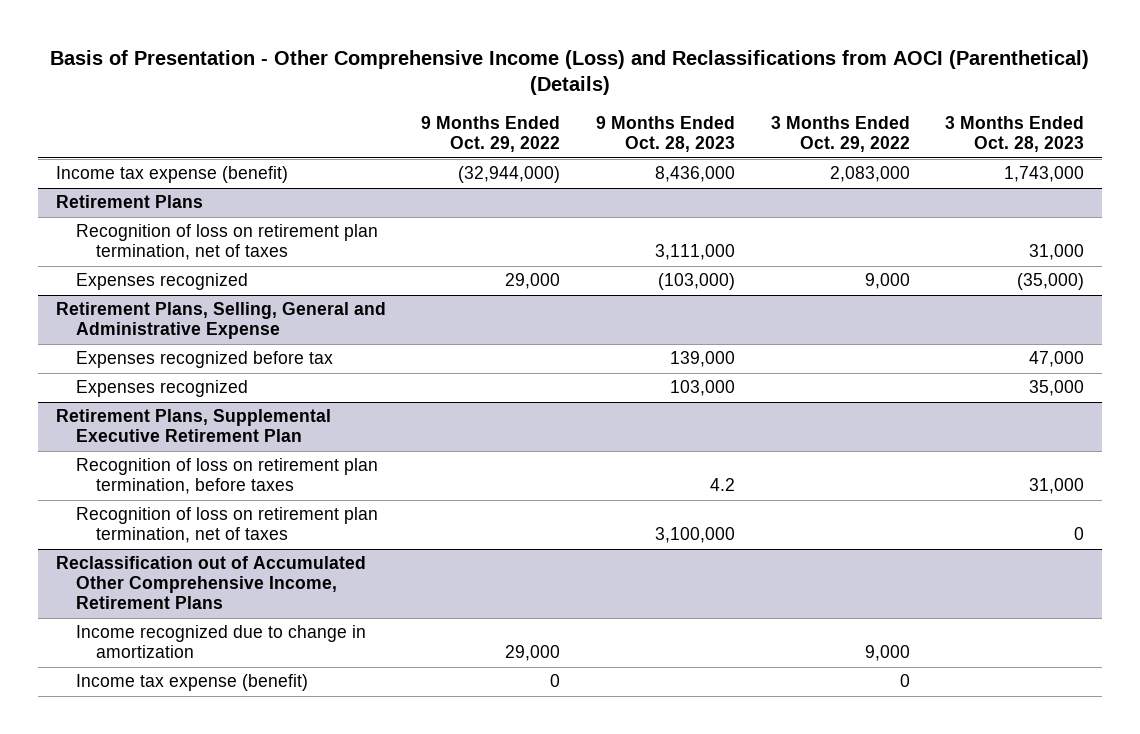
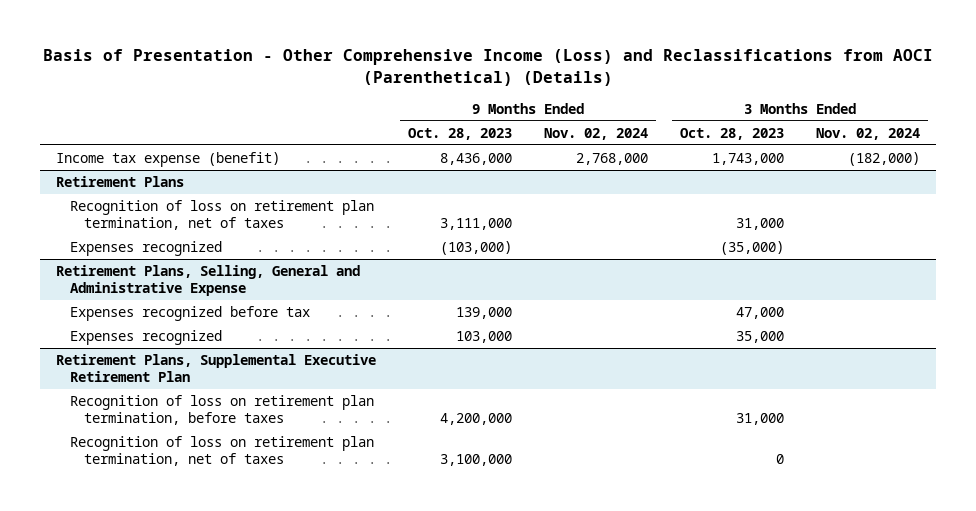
- | 9 Months Ended Oct. 29, 2022 | 9 Months Ended Oct. 28, 2023 | 3 Months Ended Oct. 29, 2022 | 3 Months Ended Oct. 28, 2023
+ | 9 Months Ended Oct. 28, 2023 | 9 Months Ended Nov. 02, 2024 | 3 Months Ended Oct. 28, 2023 | 3 Months Ended Nov. 02, 2024
@ Retirement Plans, Supplemental Executive Retirement Plan
- Recognition of loss on retirement plan termination, before taxes | | 4.2 | | 31,000
+ Recognition of loss on retirement plan termination, before taxes | 4,200,000 | | 31,000 |
- Reclassification out of Accumulated Other Comprehensive Income, Retirement Plans
- Income recognized due to change in amortization | 29,000 | | 9,000 |
- Income tax expense (benefit) | 0 | | 0 |

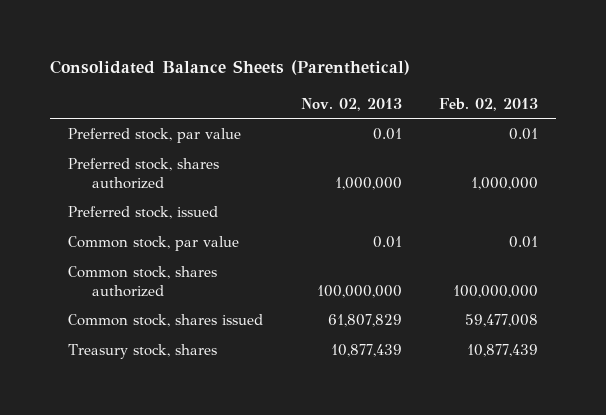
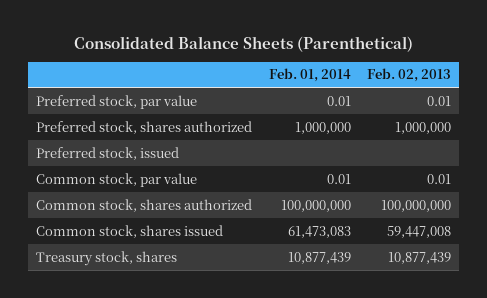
- | Nov. 02, 2013 | Feb. 02, 2013
+ | Feb. 01, 2014 | Feb. 02, 2013
- Common stock, shares issued | 61,807,829 | 59,477,008
+ Common stock, shares issued | 61,473,083 | 59,447,008

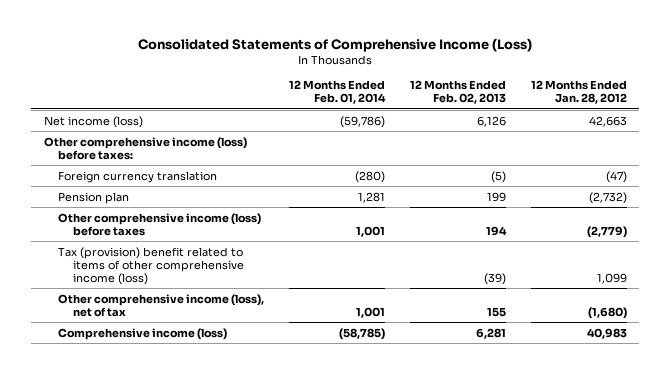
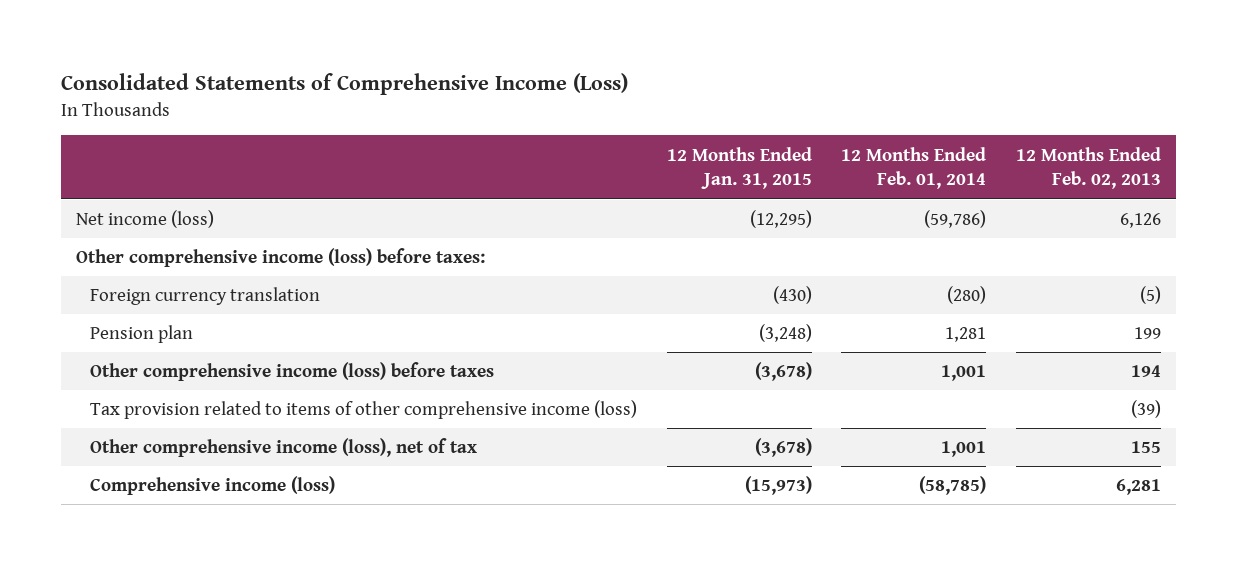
- | 12 Months Ended Feb. 01, 2014 | 12 Months Ended Feb. 02, 2013 | 12 Months Ended Jan. 28, 2012
+ | 12 Months Ended Jan. 31, 2015 | 12 Months Ended Feb. 01, 2014 | 12 Months Ended Feb. 02, 2013
- Tax (provision) benefit related to items of other comprehensive income (loss) | | (39) | 1,099
+ Tax provision related to items of other comprehensive income (loss) | | | (39)

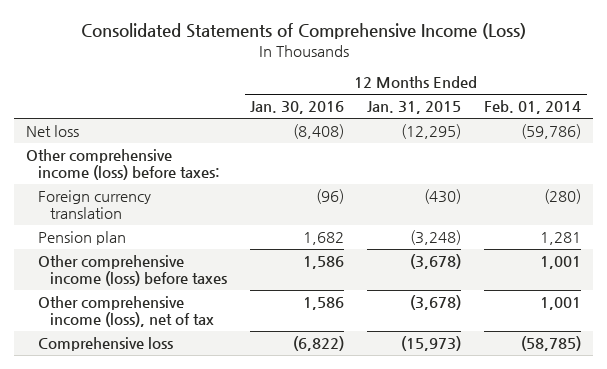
- | 12 Months Ended Jan. 31, 2015 | 12 Months Ended Feb. 01, 2014 | 12 Months Ended Feb. 02, 2013
+ | 12 Months Ended Jan. 30, 2016 | 12 Months Ended Jan. 31, 2015 | 12 Months Ended Feb. 01, 2014
- Net income (loss) | (12,295) | (59,786) | 6,126
+ Net loss | (8,408) | (12,295) | (59,786)
- Tax provision related to items of other comprehensive income (loss) | | | (39)
- Comprehensive income (loss) | (15,973) | (58,785) | 6,281
+ Comprehensive loss | (6,822) | (15,973) | (58,785)

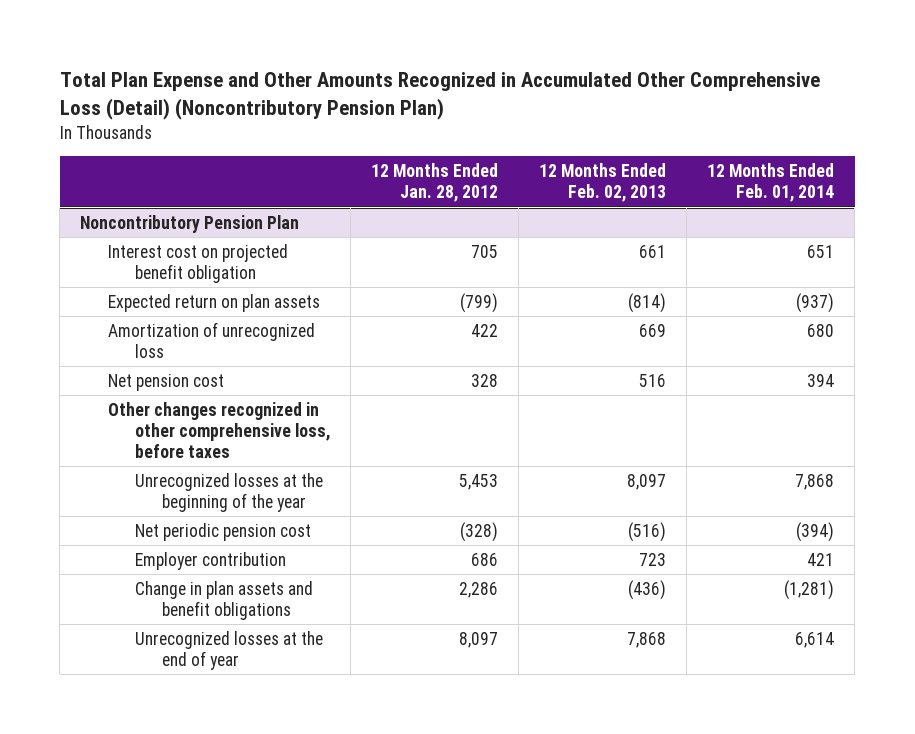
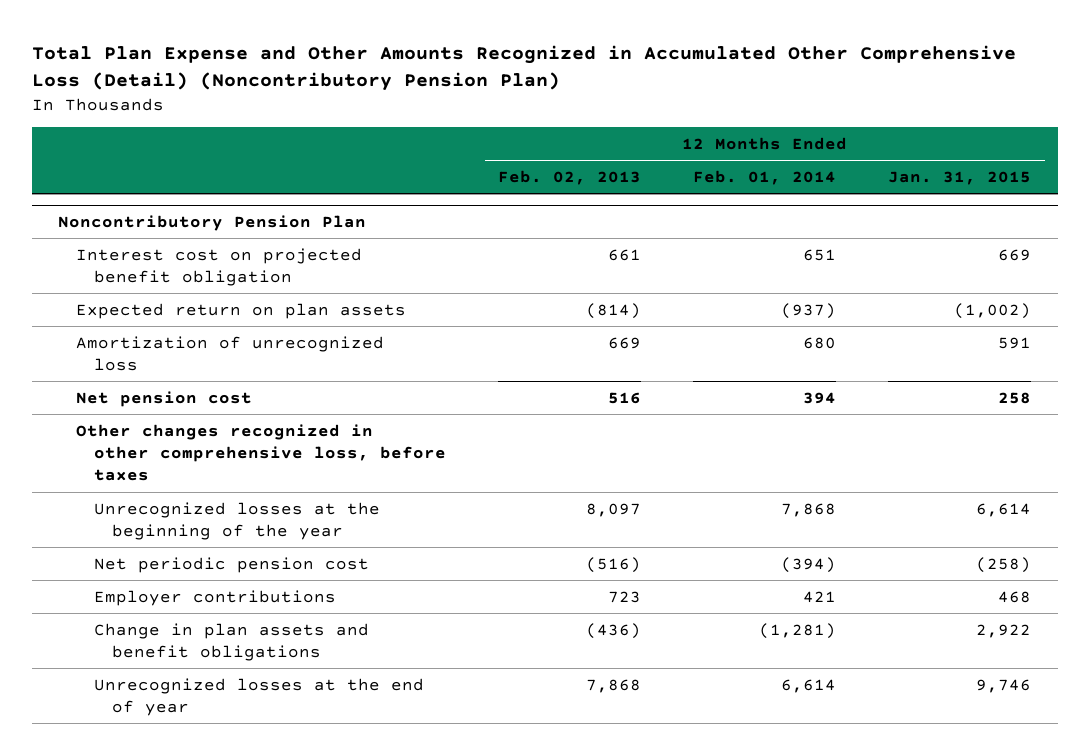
- | 12 Months Ended Jan. 28, 2012 | 12 Months Ended Feb. 02, 2013 | 12 Months Ended Feb. 01, 2014
+ | 12 Months Ended Feb. 02, 2013 | 12 Months Ended Feb. 01, 2014 | 12 Months Ended Jan. 31, 2015
@ Noncontributory Pension Plan
- Employer contribution | 686 | 723 | 421
+ Employer contributions | 723 | 421 | 468

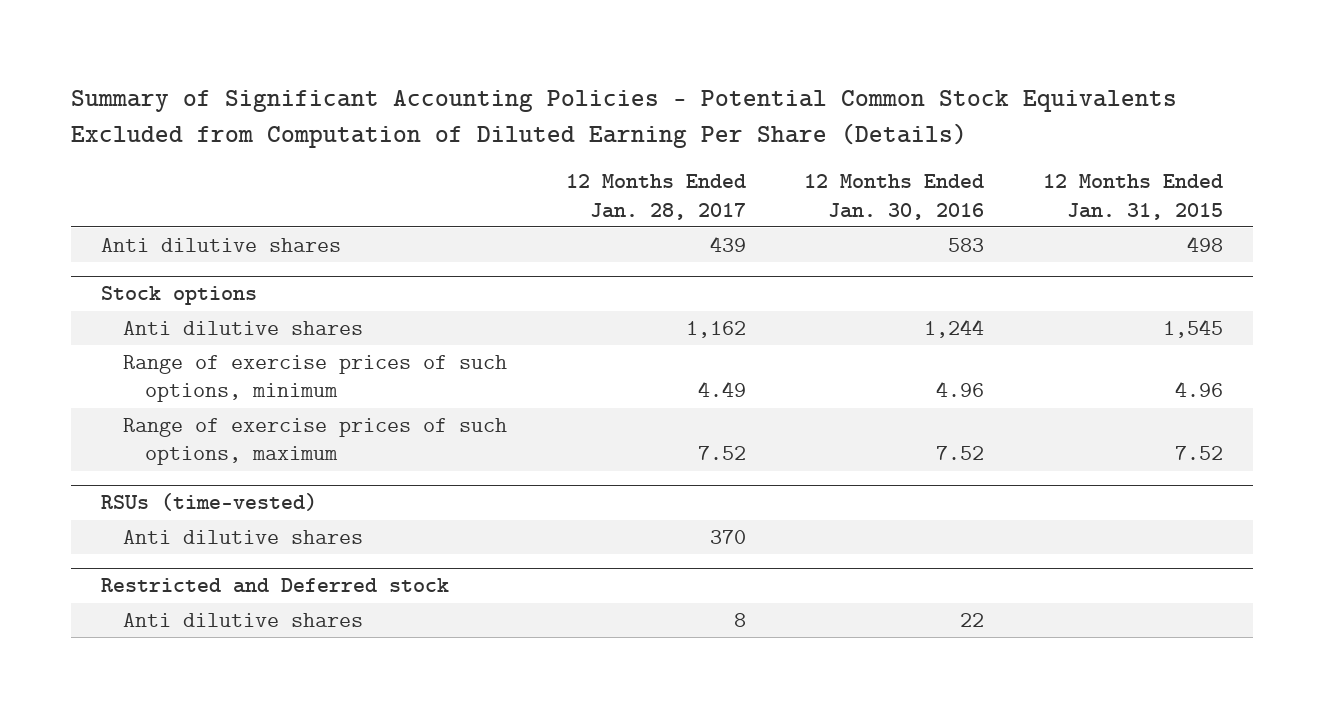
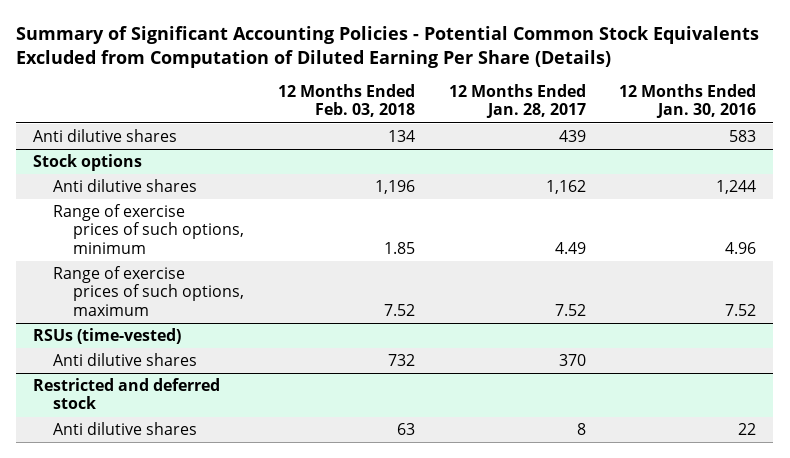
- | 12 Months Ended Jan. 28, 2017 | 12 Months Ended Jan. 30, 2016 | 12 Months Ended Jan. 31, 2015
+ | 12 Months Ended Feb. 03, 2018 | 12 Months Ended Jan. 28, 2017 | 12 Months Ended Jan. 30, 2016
- Restricted and Deferred stock
+ Restricted and deferred stock

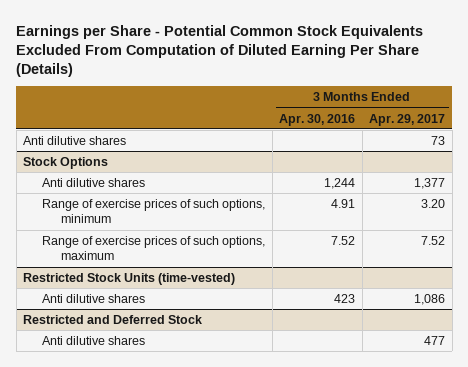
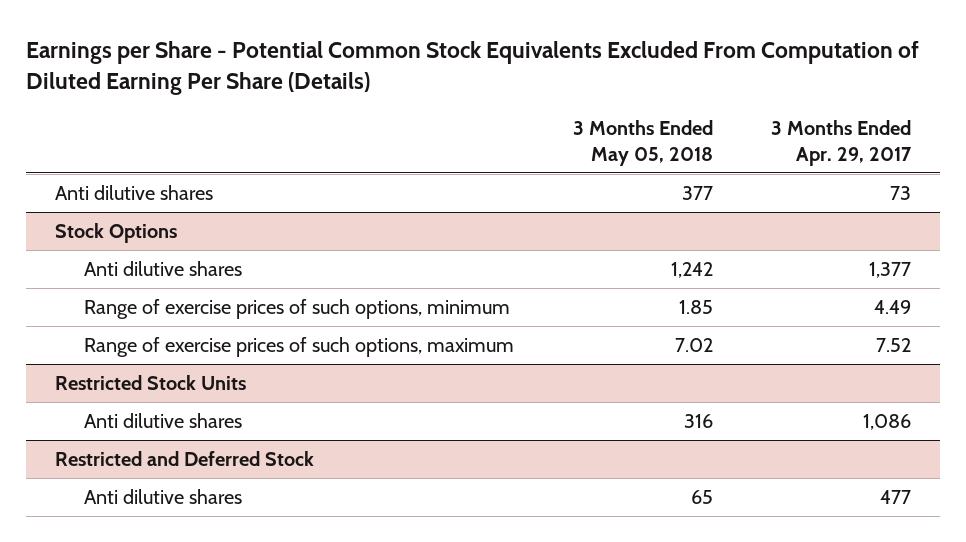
- | 3 Months Ended Apr. 30, 2016 | 3 Months Ended Apr. 29, 2017
+ | 3 Months Ended May 05, 2018 | 3 Months Ended Apr. 29, 2017
@ Stock Options
- Range of exercise prices of such options, minimum | 4.91 | 3.20
+ Range of exercise prices of such options, minimum | 1.85 | 4.49
- Restricted Stock Units (time-vested)
+ Restricted Stock Units

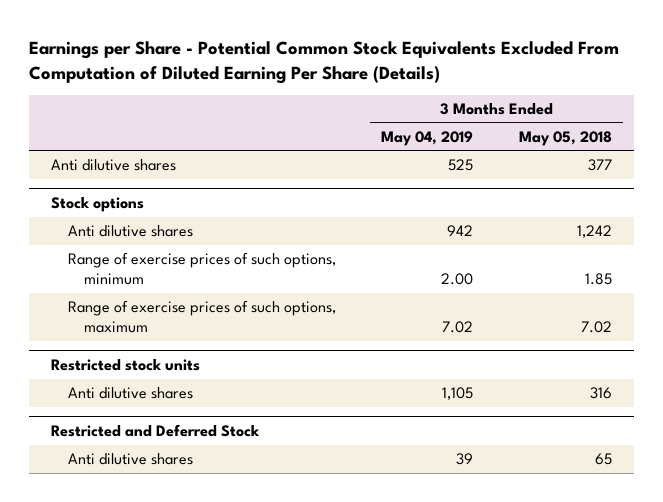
- | 3 Months Ended May 05, 2018 | 3 Months Ended Apr. 29, 2017
+ | 3 Months Ended May 04, 2019 | 3 Months Ended May 05, 2018
- Stock Options
+ Stock options
- Restricted Stock Units
+ Restricted stock units

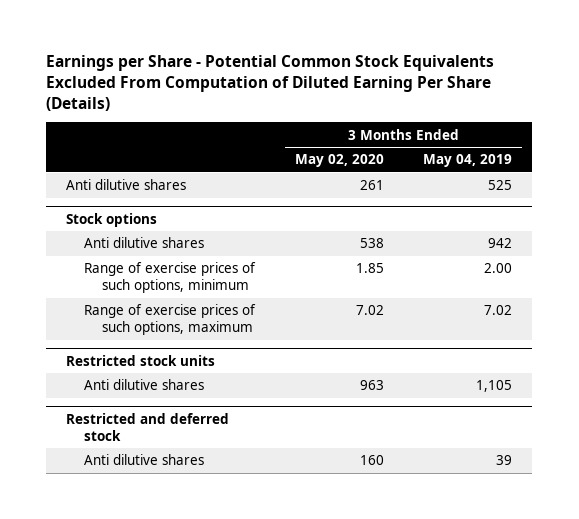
- | 3 Months Ended May 04, 2019 | 3 Months Ended May 05, 2018
+ | 3 Months Ended May 02, 2020 | 3 Months Ended May 04, 2019
- Restricted and Deferred Stock
+ Restricted and deferred stock

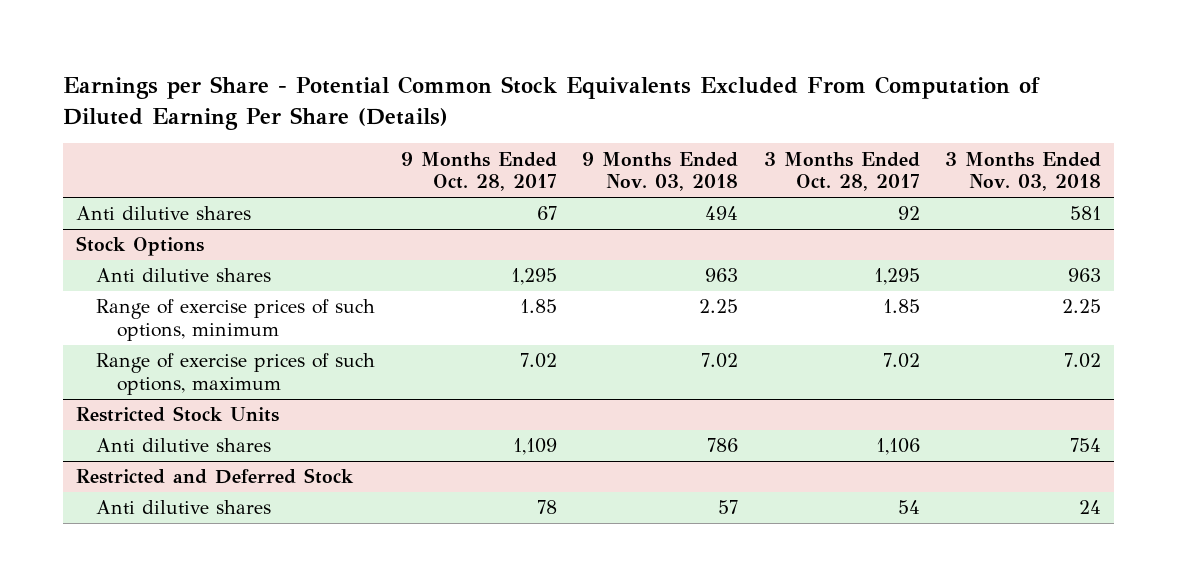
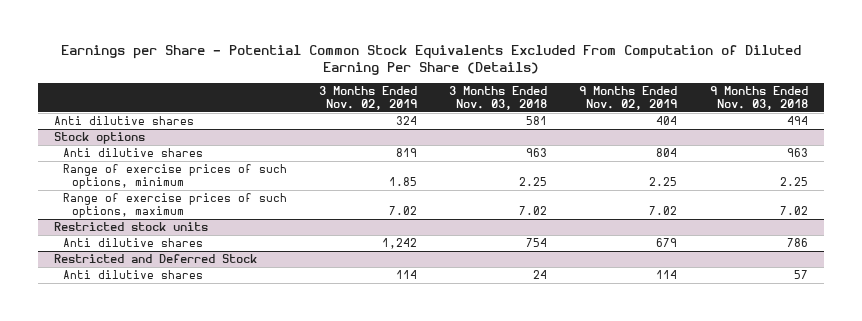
- | 9 Months Ended Oct. 28, 2017 | 9 Months Ended Nov. 03, 2018 | 3 Months Ended Oct. 28, 2017 | 3 Months Ended Nov. 03, 2018
+ | 3 Months Ended Nov. 02, 2019 | 3 Months Ended Nov. 03, 2018 | 9 Months Ended Nov. 02, 2019 | 9 Months Ended Nov. 03, 2018
- Stock Options
+ Stock options
- Restricted Stock Units
+ Restricted stock units

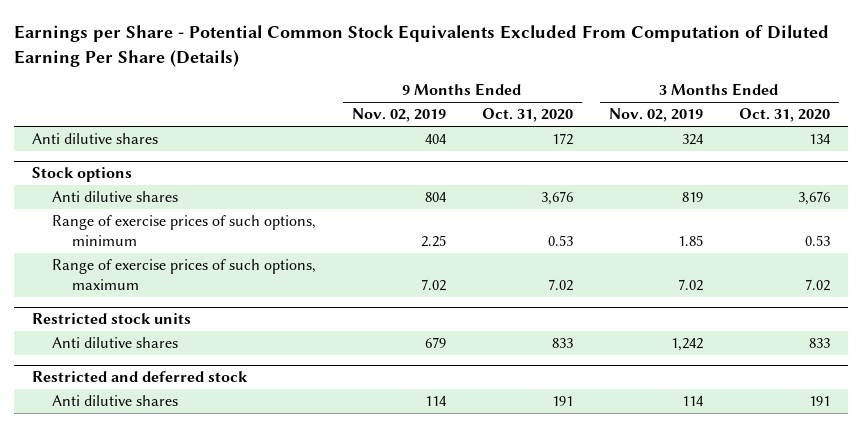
- | 3 Months Ended Nov. 02, 2019 | 3 Months Ended Nov. 03, 2018 | 9 Months Ended Nov. 02, 2019 | 9 Months Ended Nov. 03, 2018
+ | 9 Months Ended Nov. 02, 2019 | 9 Months Ended Oct. 31, 2020 | 3 Months Ended Nov. 02, 2019 | 3 Months Ended Oct. 31, 2020
- Restricted and Deferred Stock
+ Restricted and deferred stock

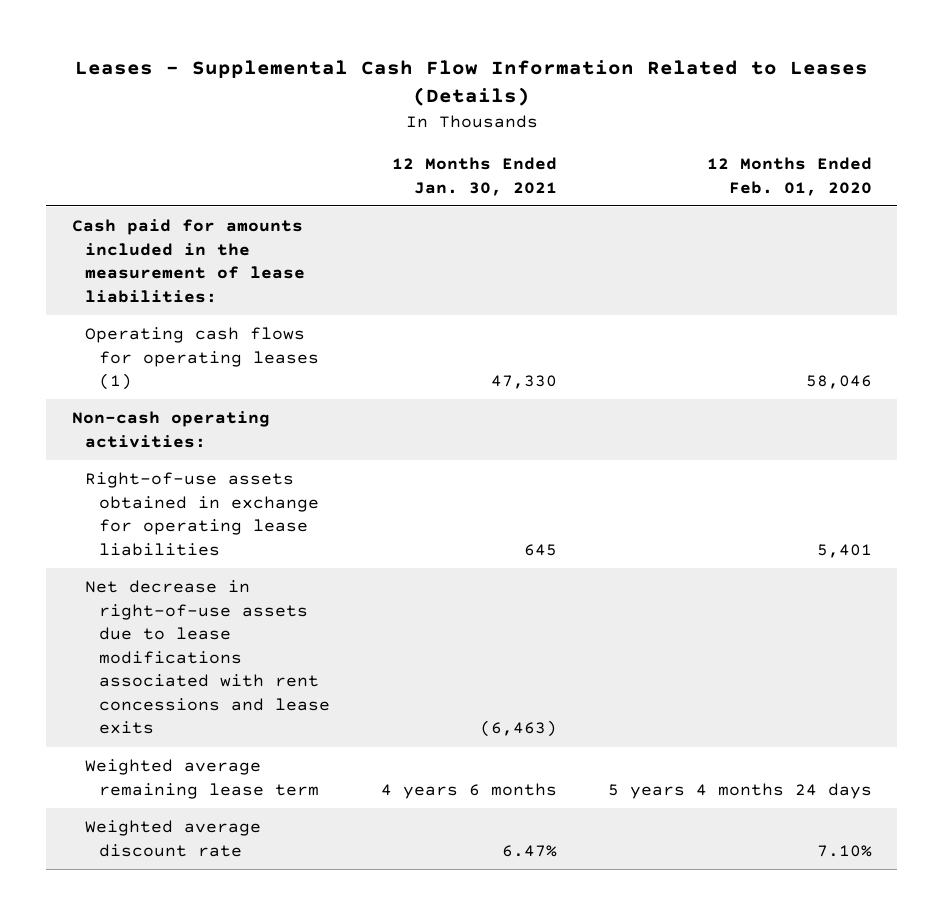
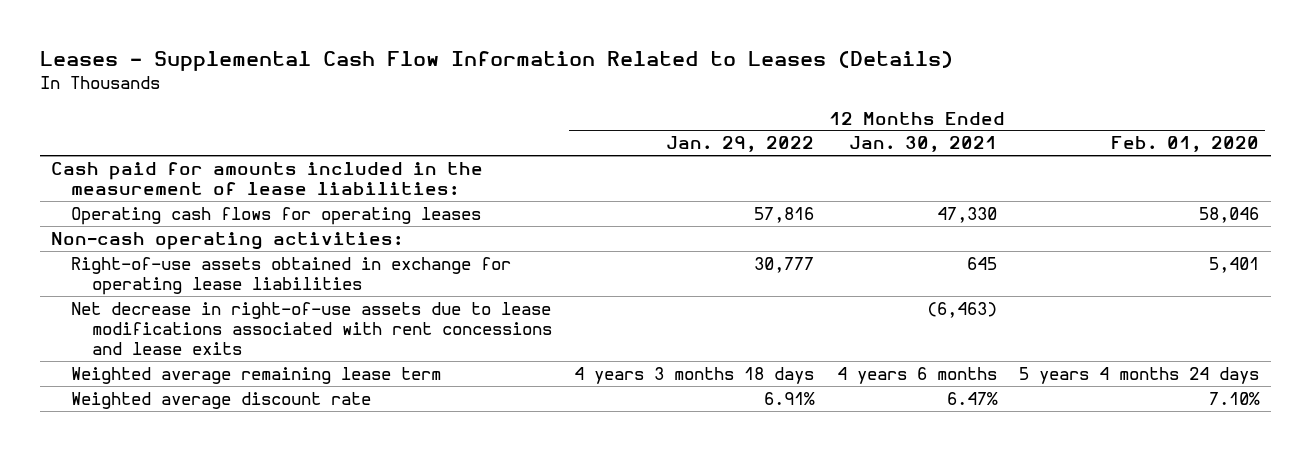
- | 12 Months Ended Jan. 30, 2021 | 12 Months Ended Feb. 01, 2020
+ | 12 Months Ended Jan. 29, 2022 | 12 Months Ended Jan. 30, 2021 | 12 Months Ended Feb. 01, 2020
- Operating cash flows for operating leases (1) | 47,330 | 58,046
+ Operating cash flows for operating leases | 57,816 | 47,330 | 58,046

